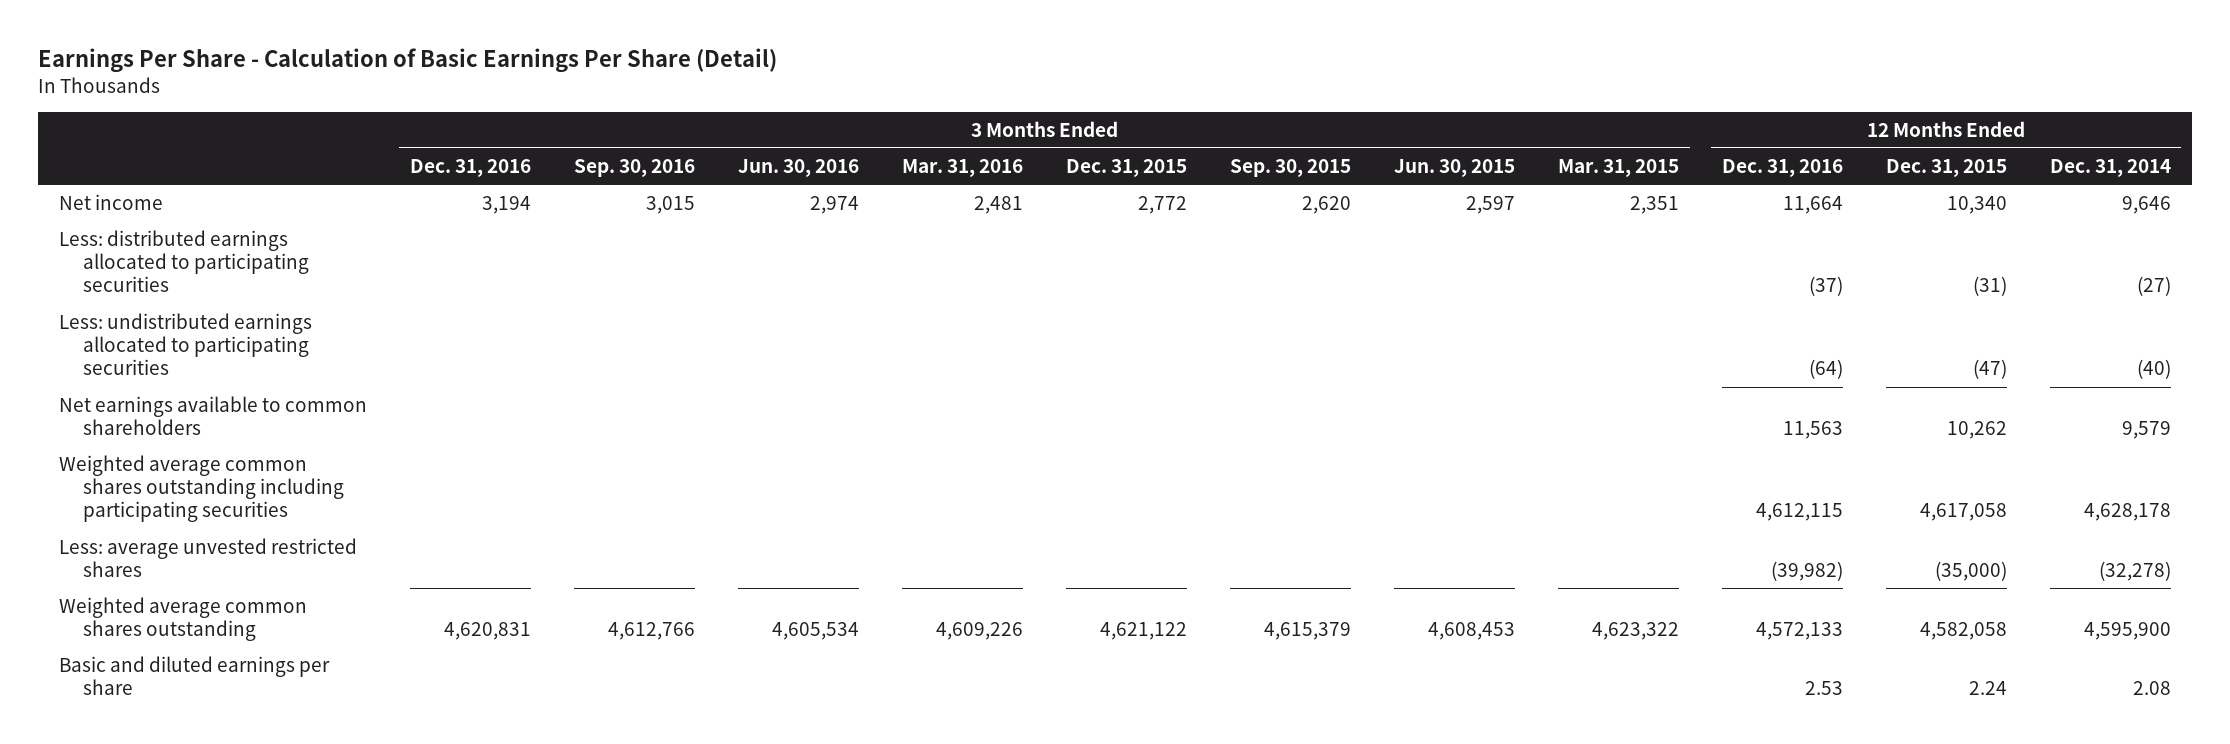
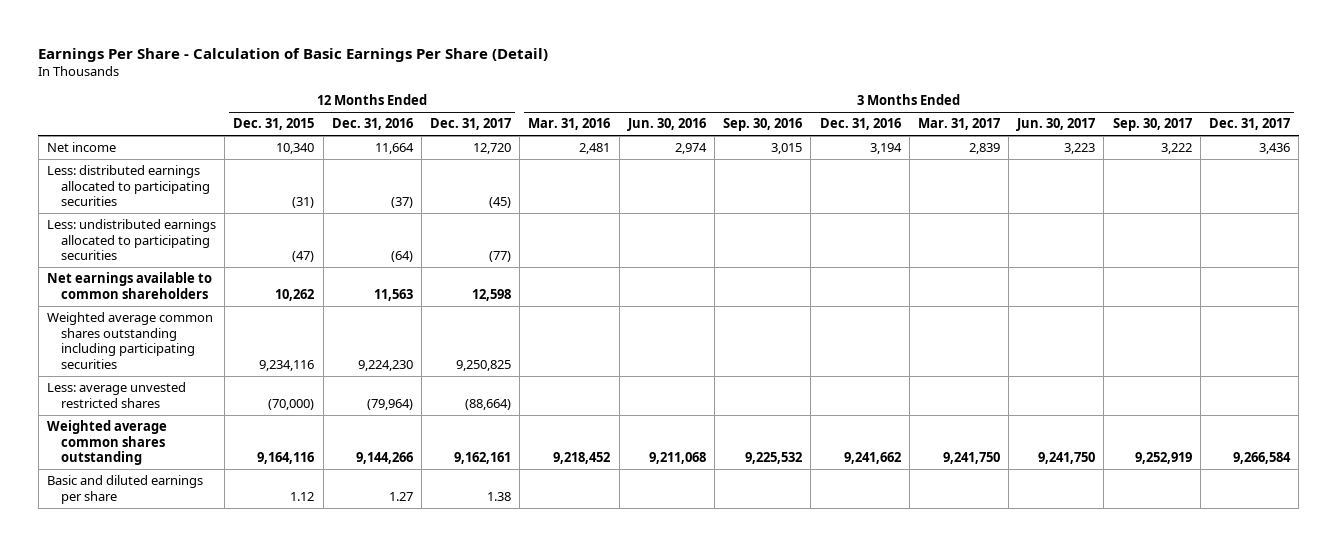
- | 3 Months Ended Dec. 31, 2016 | 3 Months Ended Sep. 30, 2016 | 3 Months Ended Jun. 30, 2016 | 3 Months Ended Mar. 31, 2016 | 3 Months Ended Dec. 31, 2015 | 3 Months Ended Sep. 30, 2015 | 3 Months Ended Jun. 30, 2015 | 3 Months Ended Mar. 31, 2015 | 12 Months Ended Dec. 31, 2016 | 12 Months Ended Dec. 31, 2015 | 12 Months Ended Dec. 31, 2014
+ | 12 Months Ended Dec. 31, 2015 | 12 Months Ended Dec. 31, 2016 | 12 Months Ended Dec. 31, 2017 | 3 Months Ended Mar. 31, 2016 | 3 Months Ended Jun. 30, 2016 | 3 Months Ended Sep. 30, 2016 | 3 Months Ended Dec. 31, 2016 | 3 Months Ended Mar. 31, 2017 | 3 Months Ended Jun. 30, 2017 | 3 Months Ended Sep. 30, 2017 | 3 Months Ended Dec. 31, 2017
- Weighted average common shares outstanding including participating securities | | | | | | | | | 4,612,115 | 4,617,058 | 4,628,178
- Less: average unvested restricted shares | | | | | | | | | (39,982) | (35,000) | (32,278)
- Weighted average common shares outstanding | 4,620,831 | 4,612,766 | 4,605,534 | 4,609,226 | 4,621,122 | 4,615,379 | 4,608,453 | 4,623,322 | 4,572,133 | 4,582,058 | 4,595,900
- Basic and diluted earnings per share | | | | | | | | | 2.53 | 2.24 | 2.08
+ Weighted average common shares outstanding including participating securities | 9,234,116 | 9,224,230 | 9,250,825 | | | | | | | |
+ Less: average unvested restricted shares | (70,000) | (79,964) | (88,664) | | | | | | | |
+ Weighted average common shares outstanding | 9,164,116 | 9,144,266 | 9,162,161 | 9,218,452 | 9,211,068 | 9,225,532 | 9,241,662 | 9,241,750 | 9,241,750 | 9,252,919 | 9,266,584
+ Basic and diluted earnings per share | 1.12 | 1.27 | 1.38 | | | | | | | |

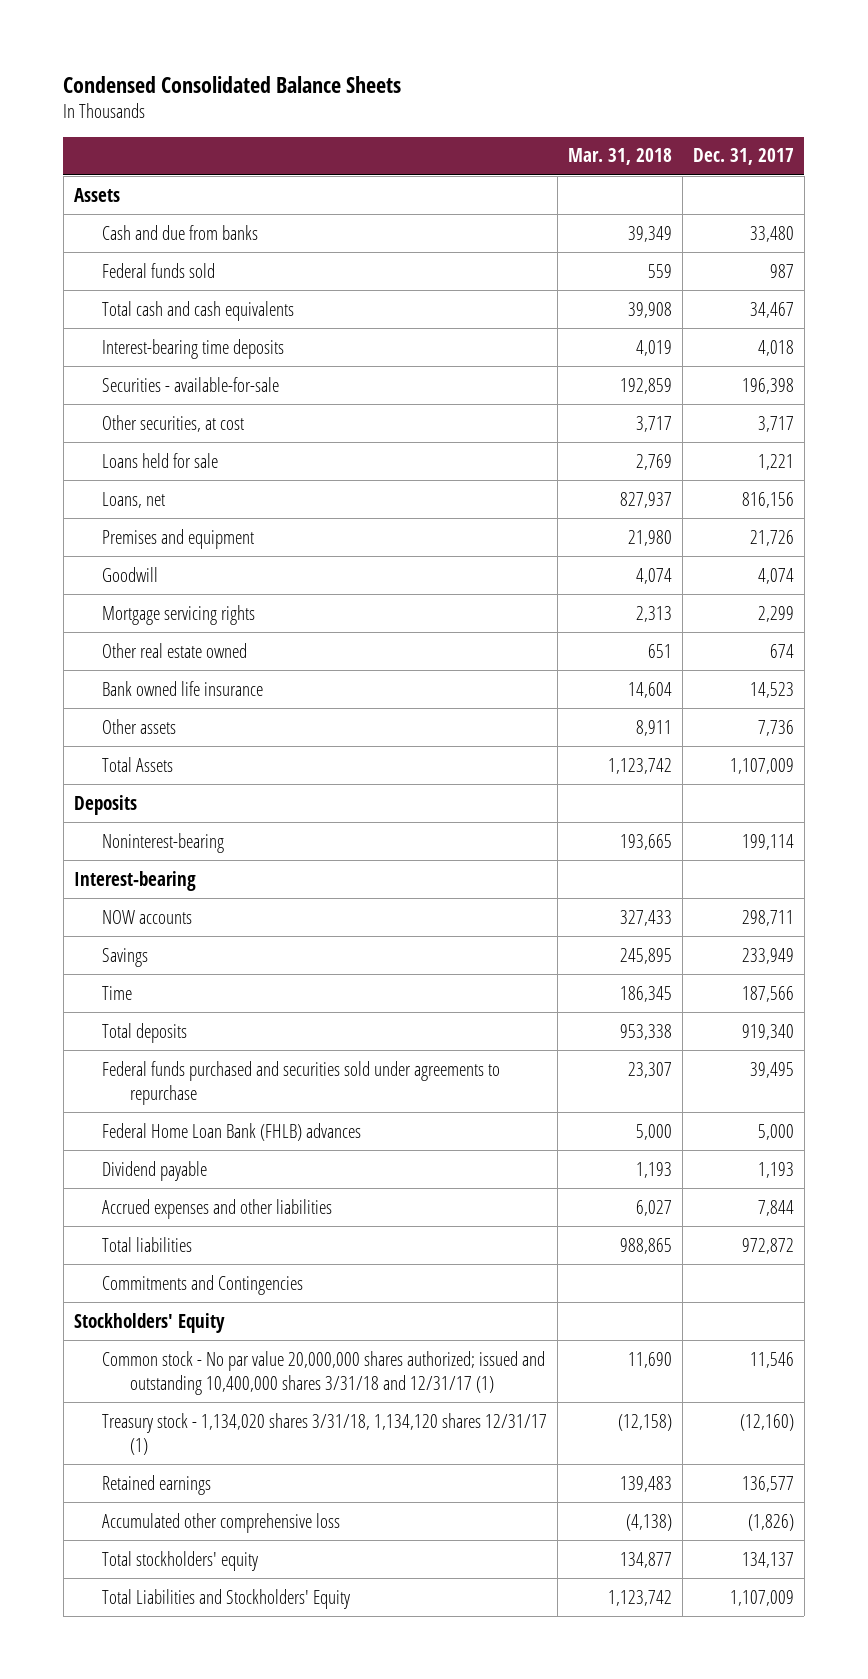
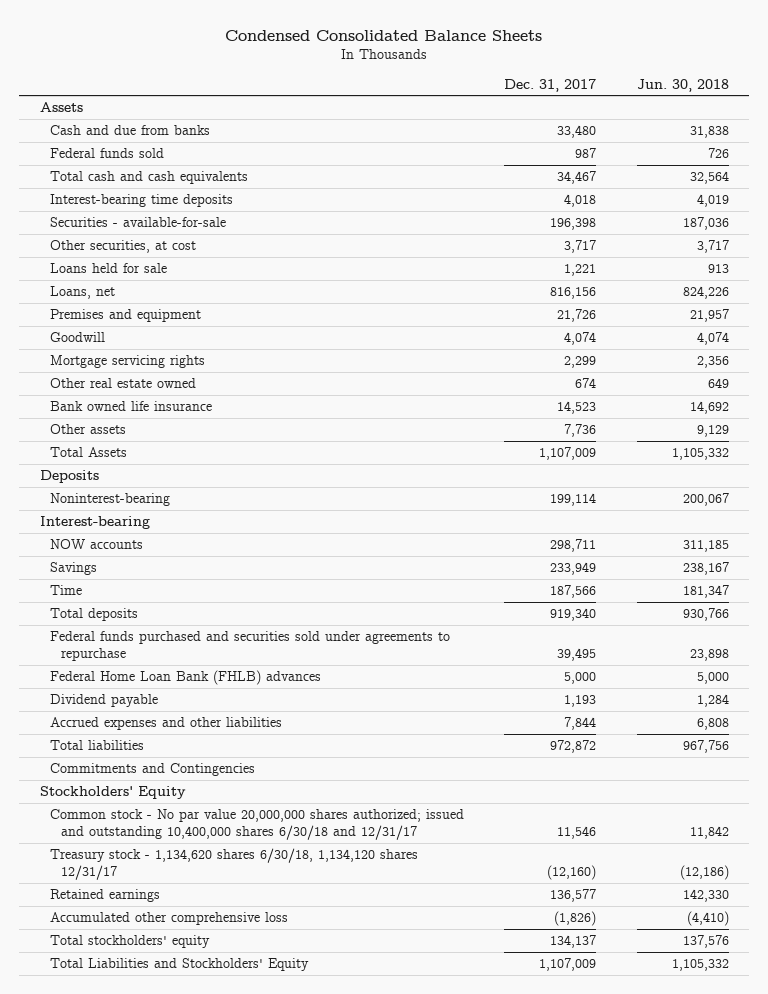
- | Mar. 31, 2018 | Dec. 31, 2017
+ | Dec. 31, 2017 | Jun. 30, 2018
- Common stock - No par value 20,000,000 shares authorized; issued and outstanding 10,400,000 shares 3/31/18 and 12/31/17 (1) | 11,690 | 11,546
- Treasury stock - 1,134,020 shares 3/31/18, 1,134,120 shares 12/31/17 (1) | (12,158) | (12,160)
+ Common stock - No par value 20,000,000 shares authorized; issued and outstanding 10,400,000 shares 6/30/18 and 12/31/17 | 11,546 | 11,842
+ Treasury stock - 1,134,620 shares 6/30/18, 1,134,120 shares 12/31/17 | (12,160) | (12,186)

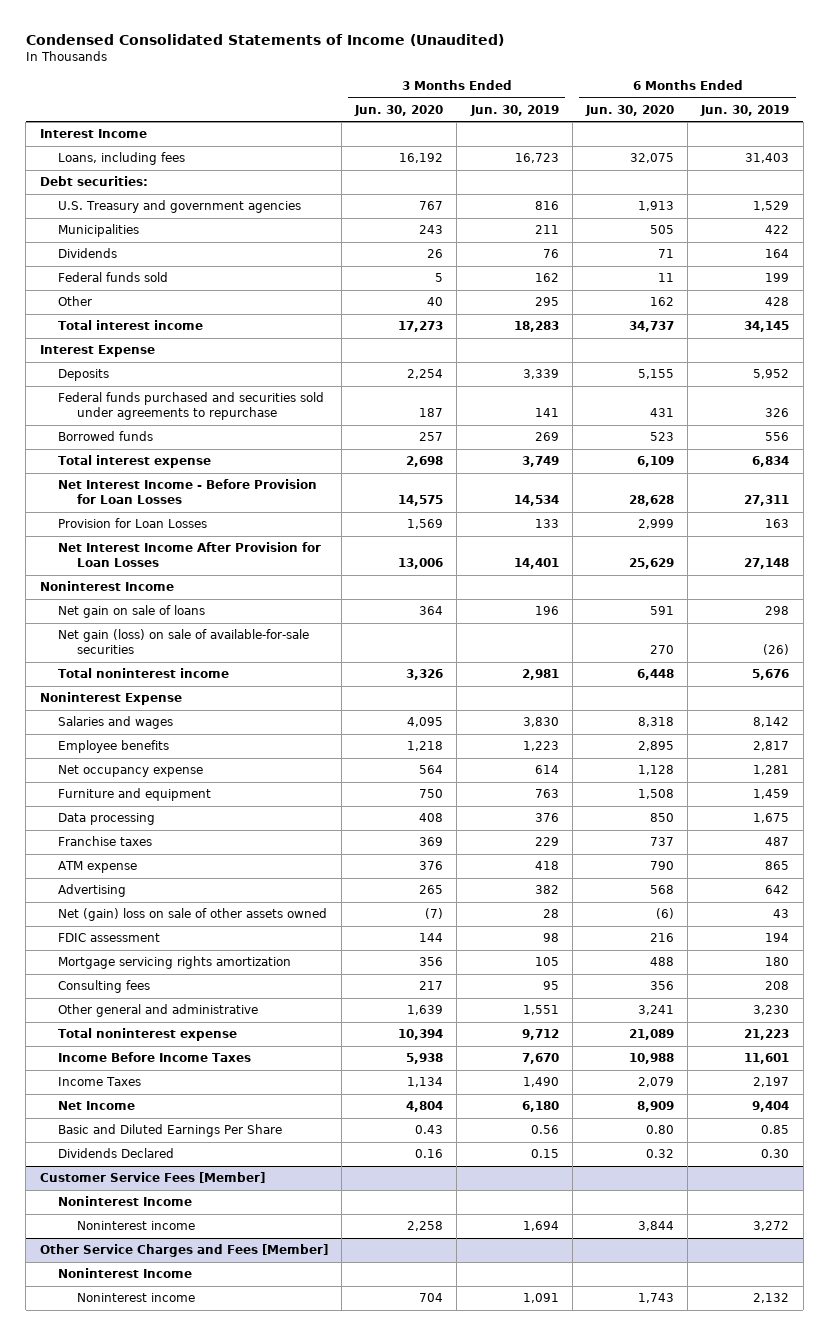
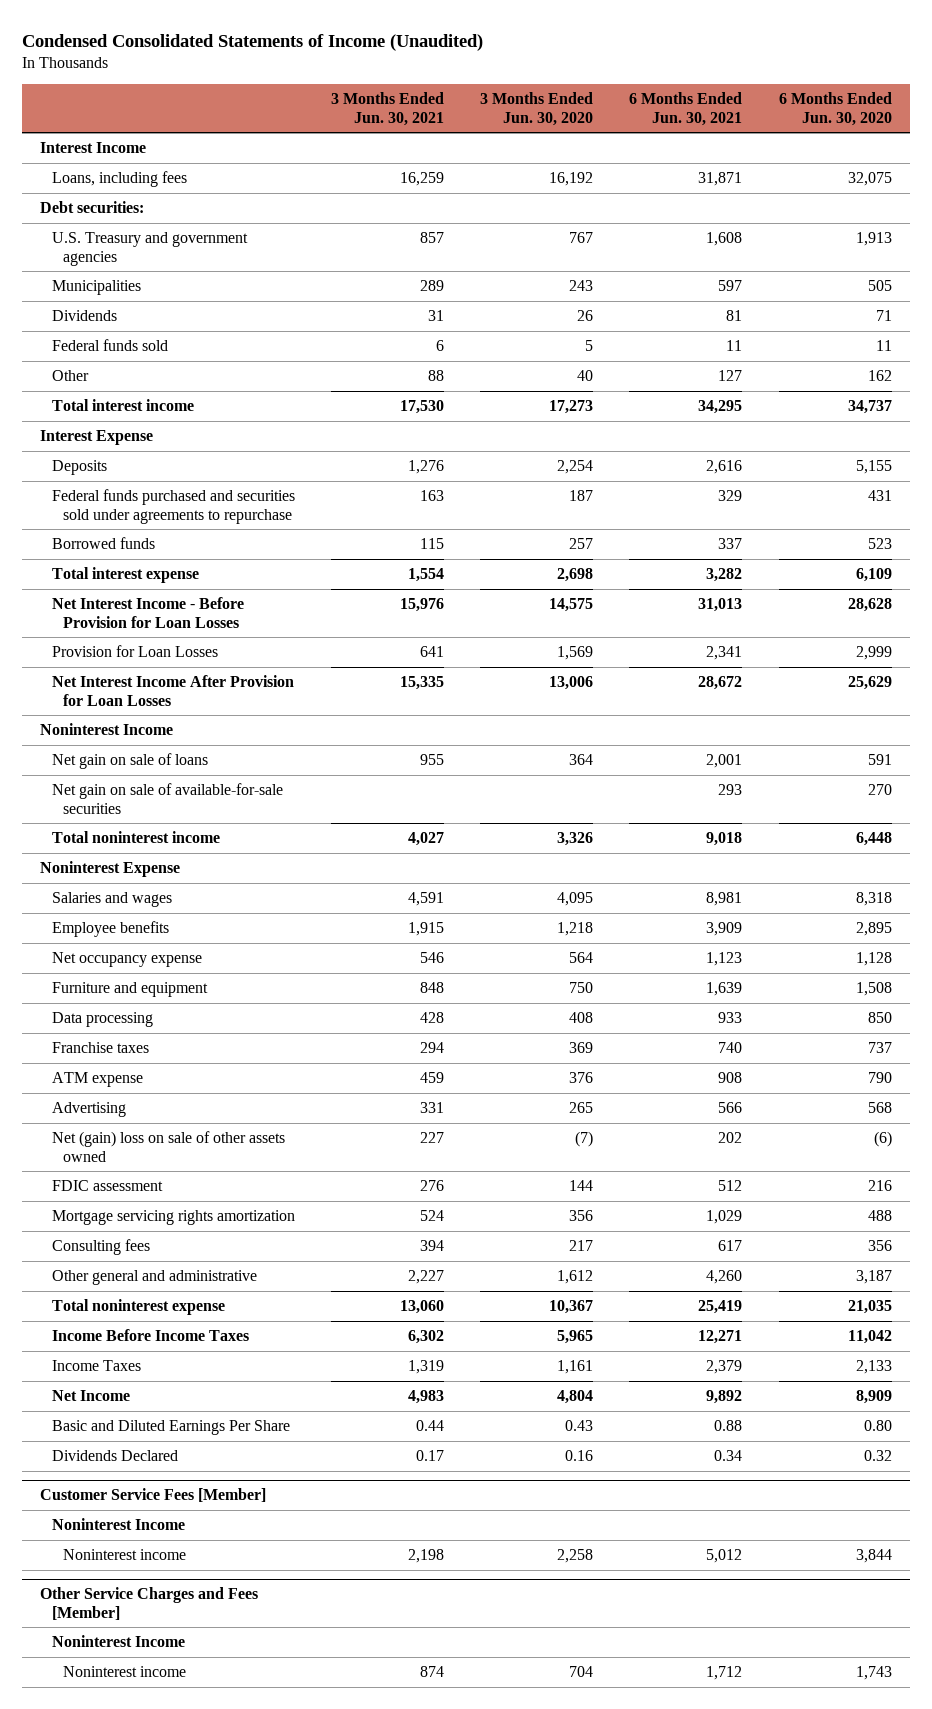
- | 3 Months Ended Jun. 30, 2020 | 3 Months Ended Jun. 30, 2019 | 6 Months Ended Jun. 30, 2020 | 6 Months Ended Jun. 30, 2019
+ | 3 Months Ended Jun. 30, 2021 | 3 Months Ended Jun. 30, 2020 | 6 Months Ended Jun. 30, 2021 | 6 Months Ended Jun. 30, 2020
- Net gain (loss) on sale of available-for-sale securities | | | 270 | (26)
+ Net gain on sale of available-for-sale securities | | | 293 | 270
- Other general and administrative | 1,639 | 1,551 | 3,241 | 3,230
- Total noninterest expense | 10,394 | 9,712 | 21,089 | 21,223
- Income Before Income Taxes | 5,938 | 7,670 | 10,988 | 11,601
- Income Taxes | 1,134 | 1,490 | 2,079 | 2,197
+ Other general and administrative | 2,227 | 1,612 | 4,260 | 3,187
+ Total noninterest expense | 13,060 | 10,367 | 25,419 | 21,035
+ Income Before Income Taxes | 6,302 | 5,965 | 12,271 | 11,042
+ Income Taxes | 1,319 | 1,161 | 2,379 | 2,133

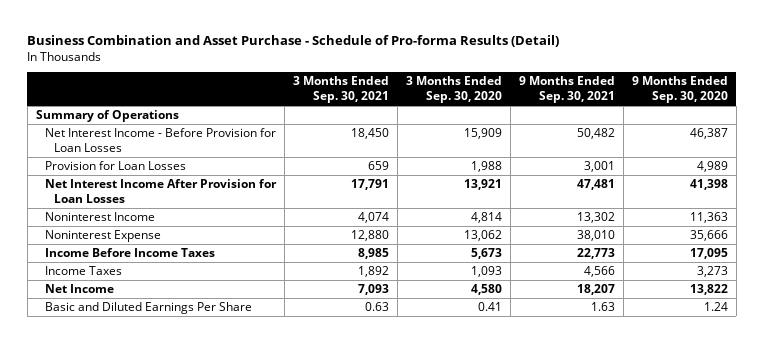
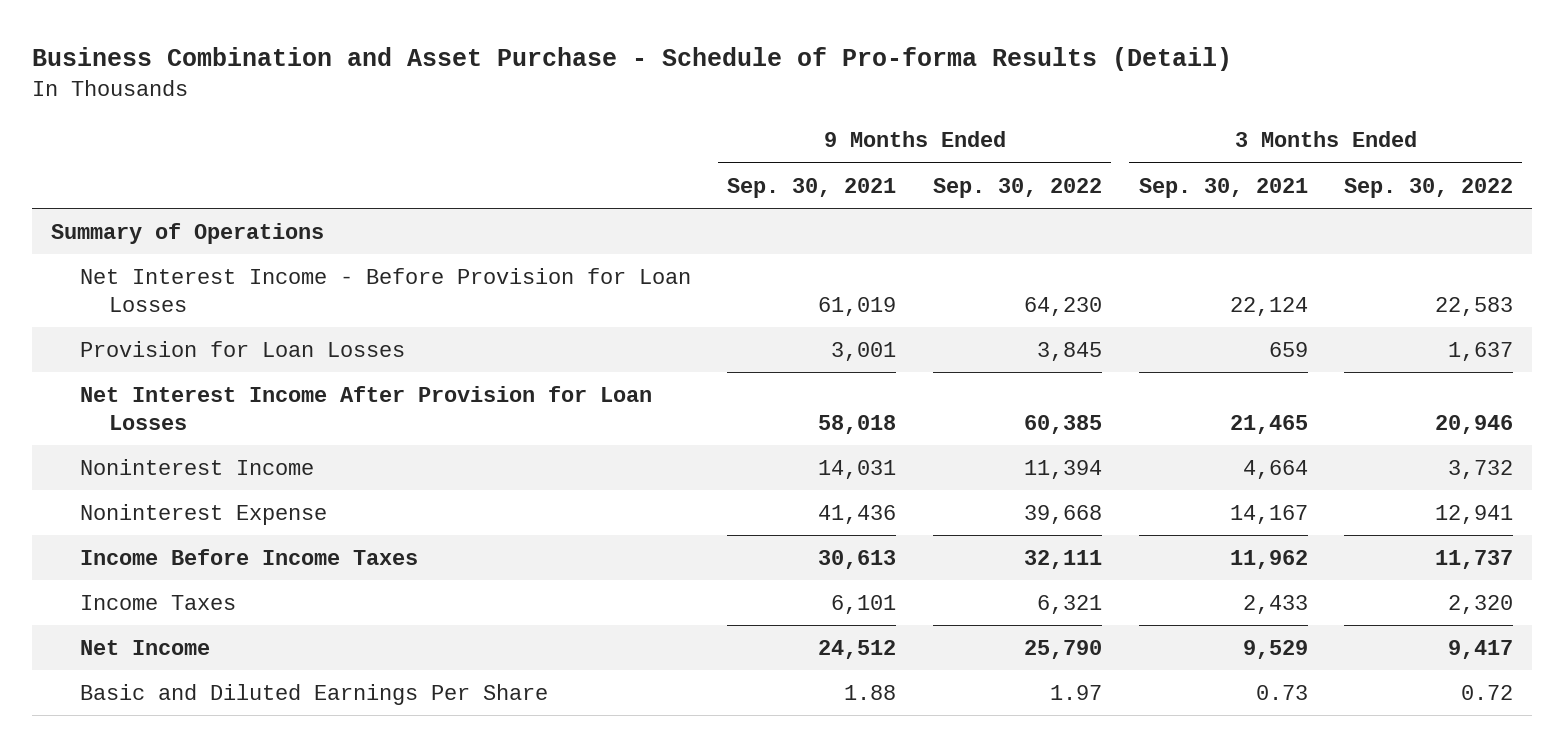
- | 3 Months Ended Sep. 30, 2021 | 3 Months Ended Sep. 30, 2020 | 9 Months Ended Sep. 30, 2021 | 9 Months Ended Sep. 30, 2020
+ | 9 Months Ended Sep. 30, 2021 | 9 Months Ended Sep. 30, 2022 | 3 Months Ended Sep. 30, 2021 | 3 Months Ended Sep. 30, 2022
- Net Interest Income - Before Provision for Loan Losses | 18,450 | 15,909 | 50,482 | 46,387
+ Net Interest Income - Before Provision for Loan Losses | 61,019 | 64,230 | 22,124 | 22,583
- Net Interest Income After Provision for Loan Losses | 17,791 | 13,921 | 47,481 | 41,398
- Noninterest Income | 4,074 | 4,814 | 13,302 | 11,363
- Noninterest Expense | 12,880 | 13,062 | 38,010 | 35,666
- Income Before Income Taxes | 8,985 | 5,673 | 22,773 | 17,095
- Income Taxes | 1,892 | 1,093 | 4,566 | 3,273
- Net Income | 7,093 | 4,580 | 18,207 | 13,822
- Basic and Diluted Earnings Per Share | 0.63 | 0.41 | 1.63 | 1.24
+ Net Interest Income After Provision for Loan Losses | 58,018 | 60,385 | 21,465 | 20,946
+ Noninterest Income | 14,031 | 11,394 | 4,664 | 3,732
+ Noninterest Expense | 41,436 | 39,668 | 14,167 | 12,941
+ Income Before Income Taxes | 30,613 | 32,111 | 11,962 | 11,737
+ Income Taxes | 6,101 | 6,321 | 2,433 | 2,320
+ Net Income | 24,512 | 25,790 | 9,529 | 9,417
+ Basic and Diluted Earnings Per Share | 1.88 | 1.97 | 0.73 | 0.72

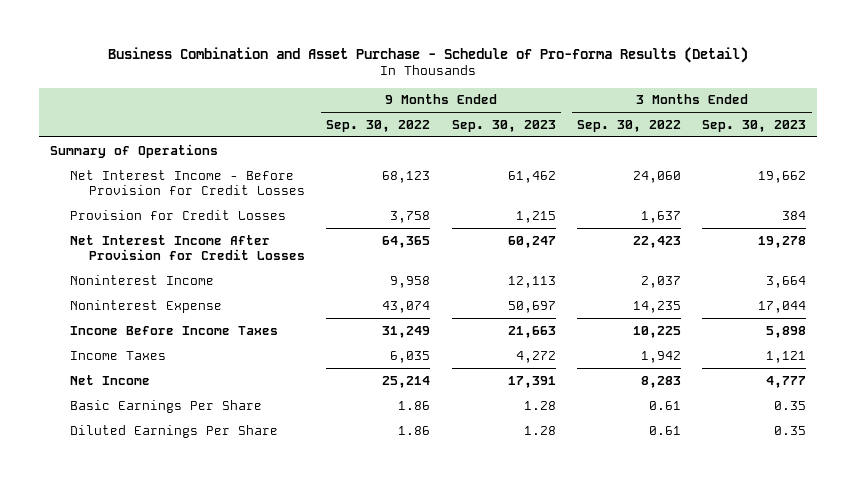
- | 9 Months Ended Sep. 30, 2021 | 9 Months Ended Sep. 30, 2022 | 3 Months Ended Sep. 30, 2021 | 3 Months Ended Sep. 30, 2022
+ | 9 Months Ended Sep. 30, 2022 | 9 Months Ended Sep. 30, 2023 | 3 Months Ended Sep. 30, 2022 | 3 Months Ended Sep. 30, 2023
- Net Interest Income - Before Provision for Loan Losses | 61,019 | 64,230 | 22,124 | 22,583
- Provision for Loan Losses | 3,001 | 3,845 | 659 | 1,637
- Net Interest Income After Provision for Loan Losses | 58,018 | 60,385 | 21,465 | 20,946
- Noninterest Income | 14,031 | 11,394 | 4,664 | 3,732
- Noninterest Expense | 41,436 | 39,668 | 14,167 | 12,941
- Income Before Income Taxes | 30,613 | 32,111 | 11,962 | 11,737
- Income Taxes | 6,101 | 6,321 | 2,433 | 2,320
- Net Income | 24,512 | 25,790 | 9,529 | 9,417
- Basic and Diluted Earnings Per Share | 1.88 | 1.97 | 0.73 | 0.72
+ Net Interest Income - Before Provision for Credit Losses | 68,123 | 61,462 | 24,060 | 19,662
+ Provision for Credit Losses | 3,758 | 1,215 | 1,637 | 384
+ Net Interest Income After Provision for Credit Losses | 64,365 | 60,247 | 22,423 | 19,278
+ Noninterest Income | 9,958 | 12,113 | 2,037 | 3,664
+ Noninterest Expense | 43,074 | 50,697 | 14,235 | 17,044
+ Income Before Income Taxes | 31,249 | 21,663 | 10,225 | 5,898
+ Income Taxes | 6,035 | 4,272 | 1,942 | 1,121
+ Net Income | 25,214 | 17,391 | 8,283 | 4,777
+ Basic Earnings Per Share | 1.86 | 1.28 | 0.61 | 0.35
+ Diluted Earnings Per Share | 1.86 | 1.28 | 0.61 | 0.35

